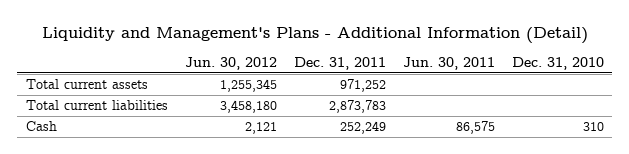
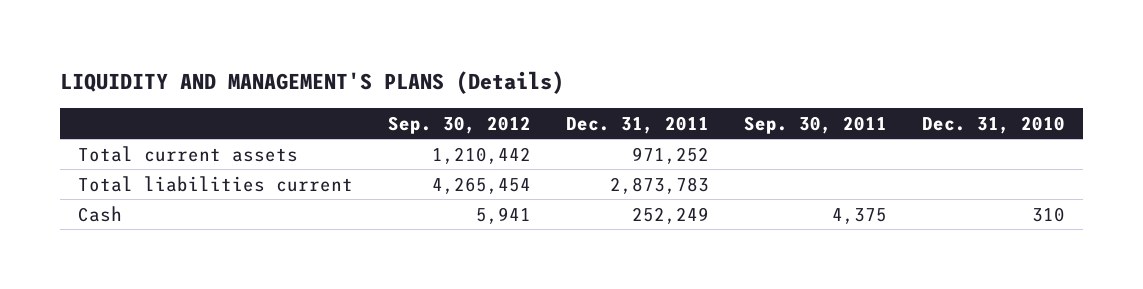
- Liquidity and Management's Plans - Additional Information (Detail)
+ LIQUIDITY AND MANAGEMENT'S PLANS (Details)
- | Jun. 30, 2012 | Dec. 31, 2011 | Jun. 30, 2011 | Dec. 31, 2010
+ | Sep. 30, 2012 | Dec. 31, 2011 | Sep. 30, 2011 | Dec. 31, 2010
- Total current liabilities | 3,458,180 | 2,873,783 | |
+ Total liabilities current | 4,265,454 | 2,873,783 | |

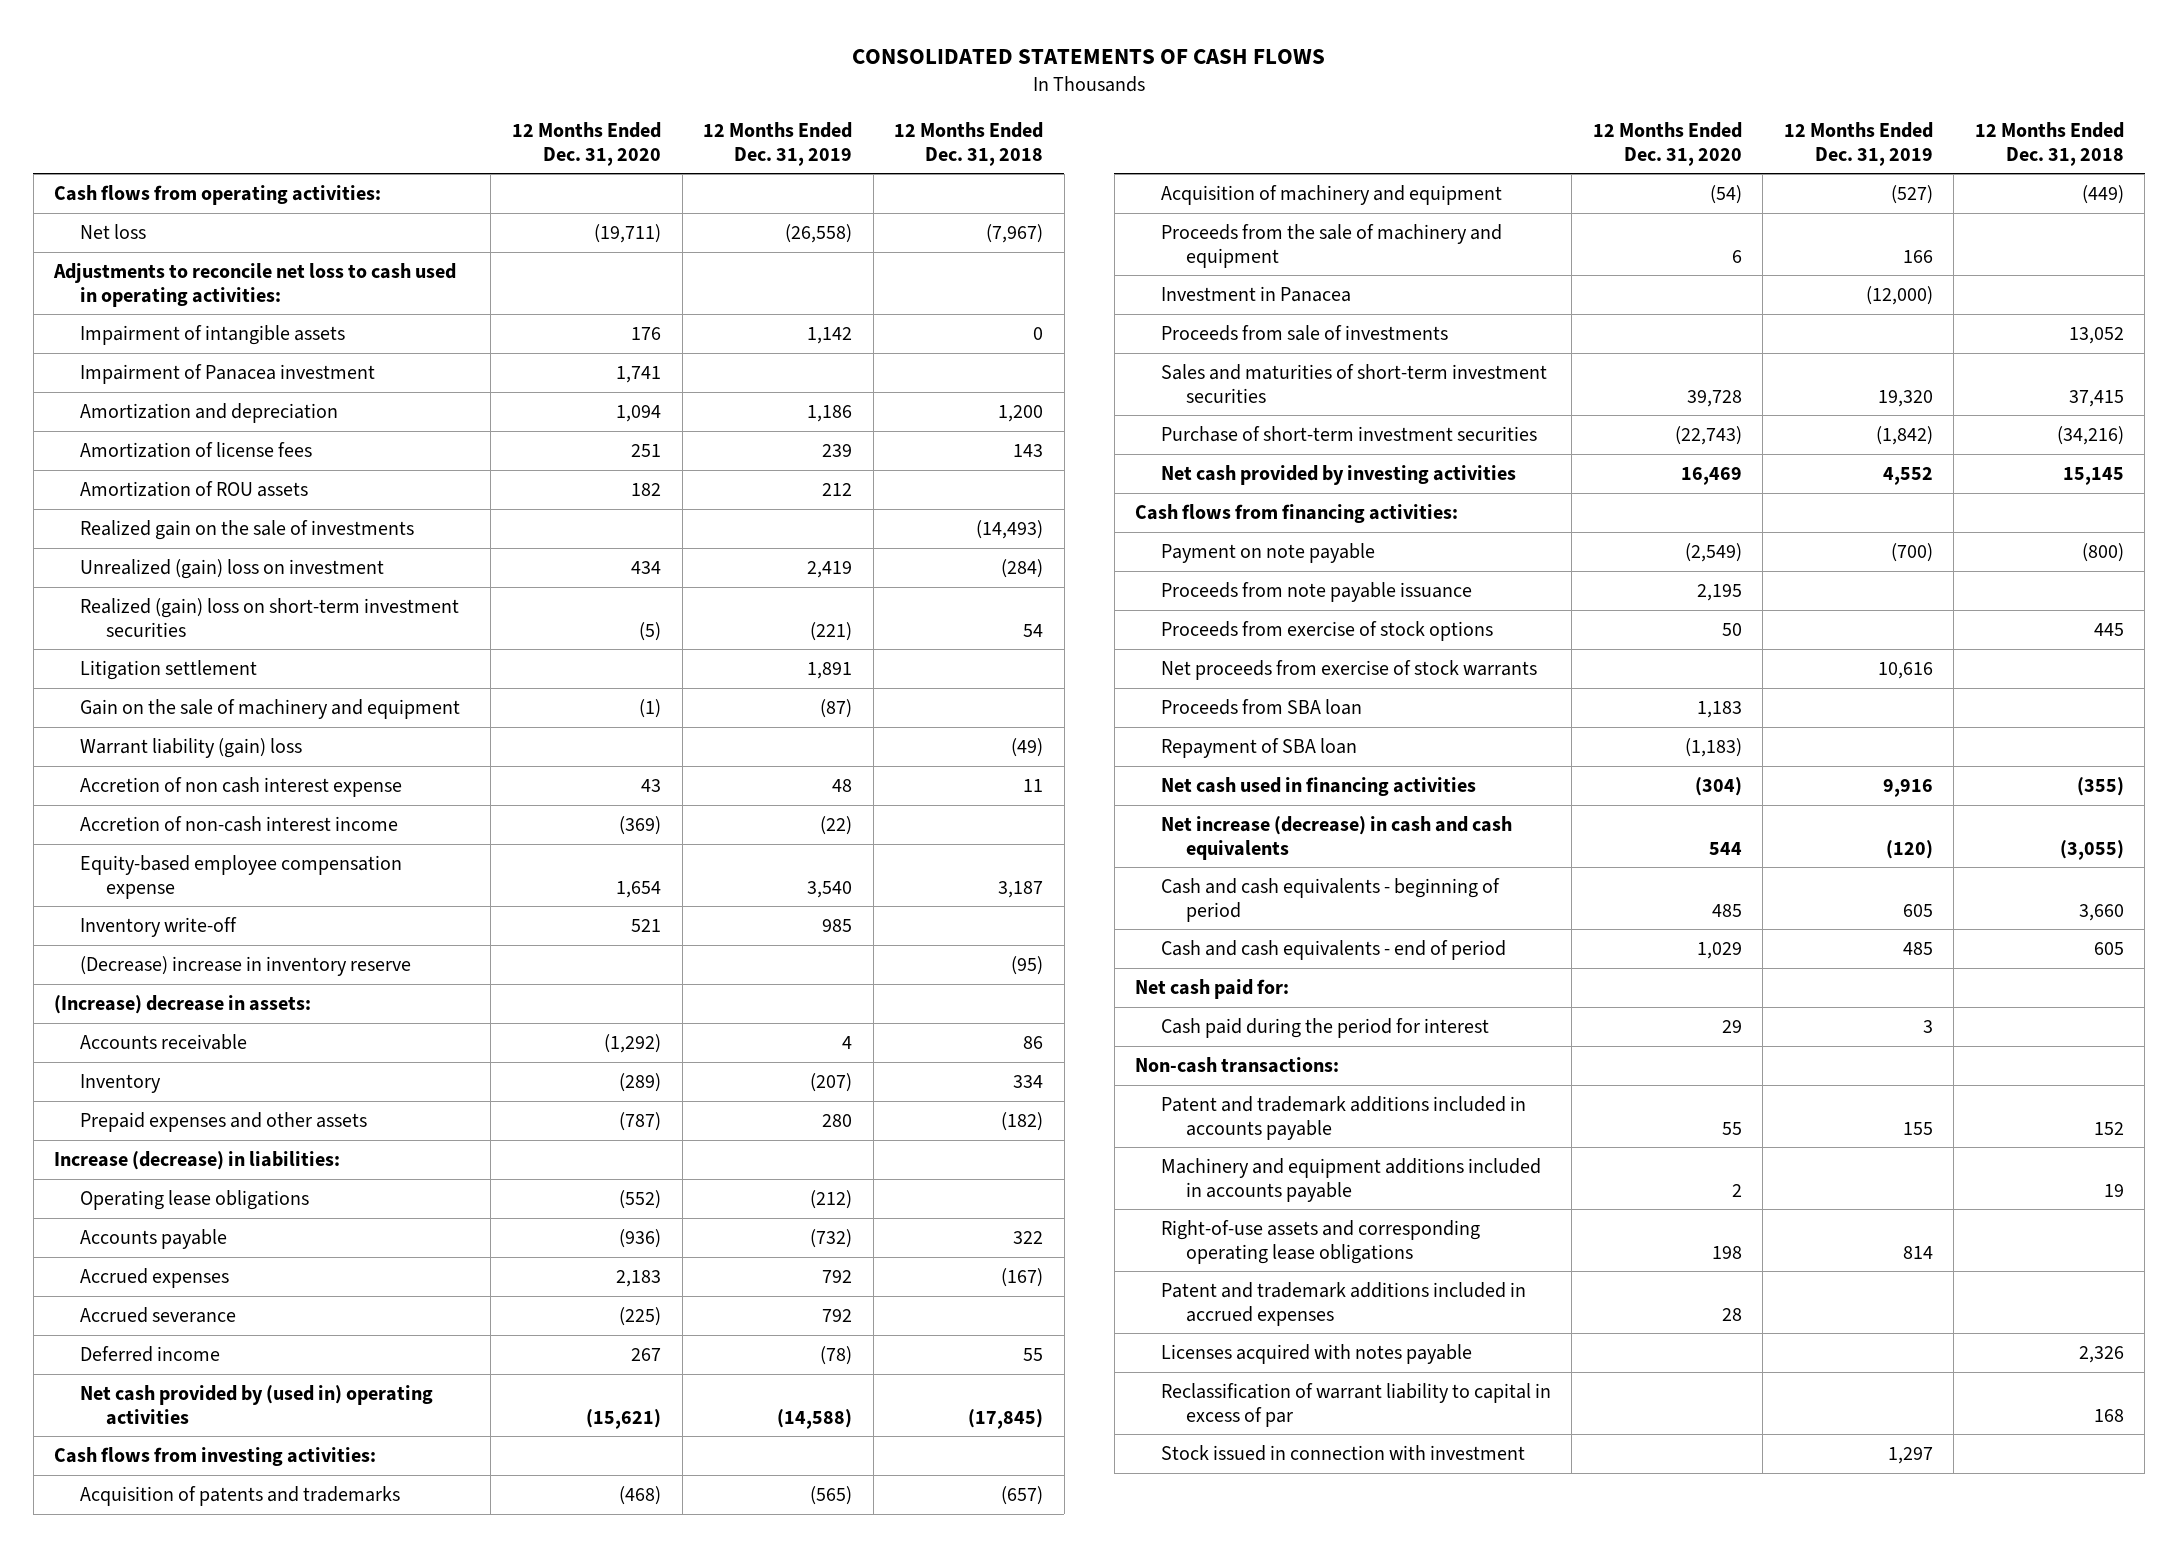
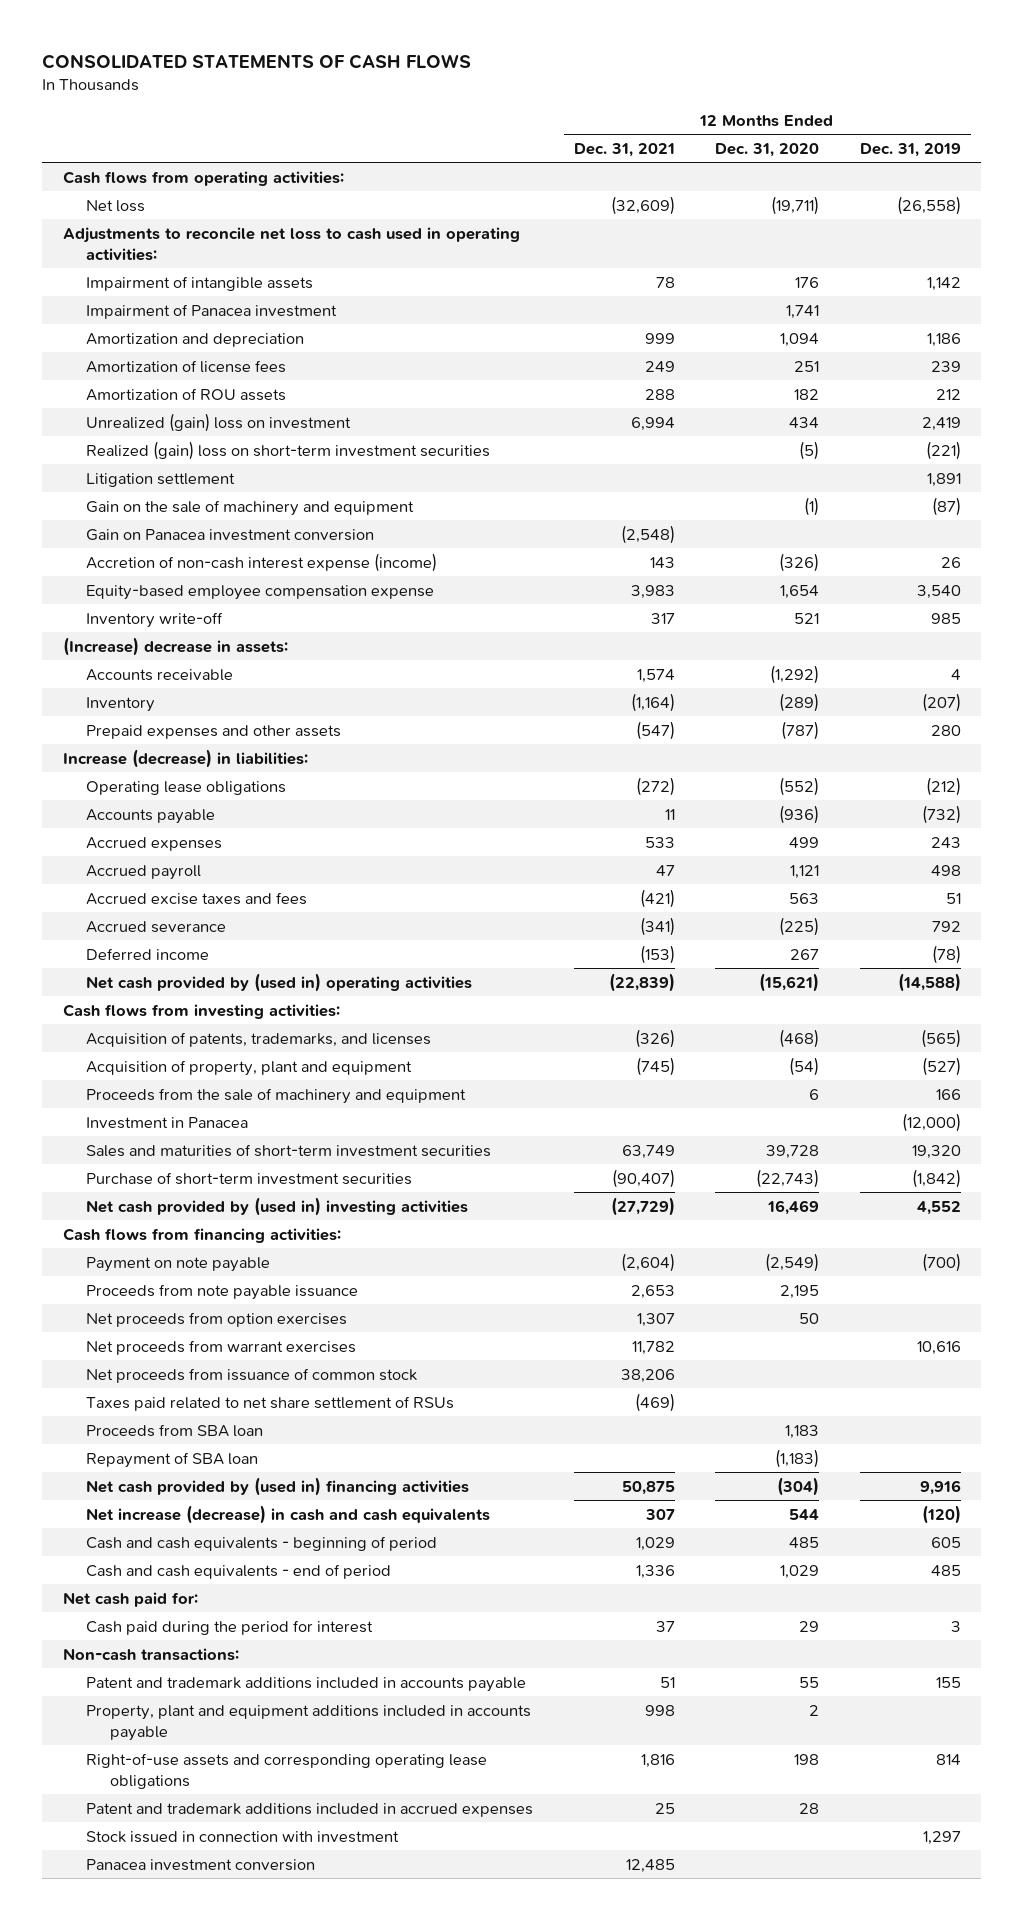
- | 12 Months Ended Dec. 31, 2020 | 12 Months Ended Dec. 31, 2019 | 12 Months Ended Dec. 31, 2018
+ | 12 Months Ended Dec. 31, 2021 | 12 Months Ended Dec. 31, 2020 | 12 Months Ended Dec. 31, 2019
- Realized gain on the sale of investments | | | (14,493)
- Warrant liability (gain) loss | | | (49)
- Accretion of non cash interest expense | 43 | 48 | 11
- Accretion of non-cash interest income | (369) | (22) |
+ Gain on Panacea investment conversion | (2,548) | |
+ Accretion of non-cash interest expense (income) | 143 | (326) | 26
- (Decrease) increase in inventory reserve | | | (95)
- Accrued expenses | 2,183 | 792 | (167)
+ Accrued expenses | 533 | 499 | 243
+ Accrued payroll | 47 | 1,121 | 498
+ Accrued excise taxes and fees | (421) | 563 | 51
- Acquisition of patents and trademarks | (468) | (565) | (657)
- Acquisition of machinery and equipment | (54) | (527) | (449)
+ Acquisition of patents, trademarks, and licenses | (326) | (468) | (565)
+ Acquisition of property, plant and equipment | (745) | (54) | (527)
- Proceeds from sale of investments | | | 13,052
- Net cash provided by investing activities | 16,469 | 4,552 | 15,145
+ Net cash provided by (used in) investing activities | (27,729) | 16,469 | 4,552
- Proceeds from exercise of stock options | 50 | | 445
- Net proceeds from exercise of stock warrants | | 10,616 |
+ Net proceeds from option exercises | 1,307 | 50 |
+ Net proceeds from warrant exercises | 11,782 | | 10,616
+ Net proceeds from issuance of common stock | 38,206 | |
+ Taxes paid related to net share settlement of RSUs | (469) | |
- Net cash used in financing activities | (304) | 9,916 | (355)
+ Net cash provided by (used in) financing activities | 50,875 | (304) | 9,916
- Machinery and equipment additions included in accounts payable | 2 | | 19
+ Property, plant and equipment additions included in accounts payable | 998 | 2 |
- Licenses acquired with notes payable | | | 2,326
- Reclassification of warrant liability to capital in excess of par | | | 168
+ Panacea investment conversion | 12,485 | |

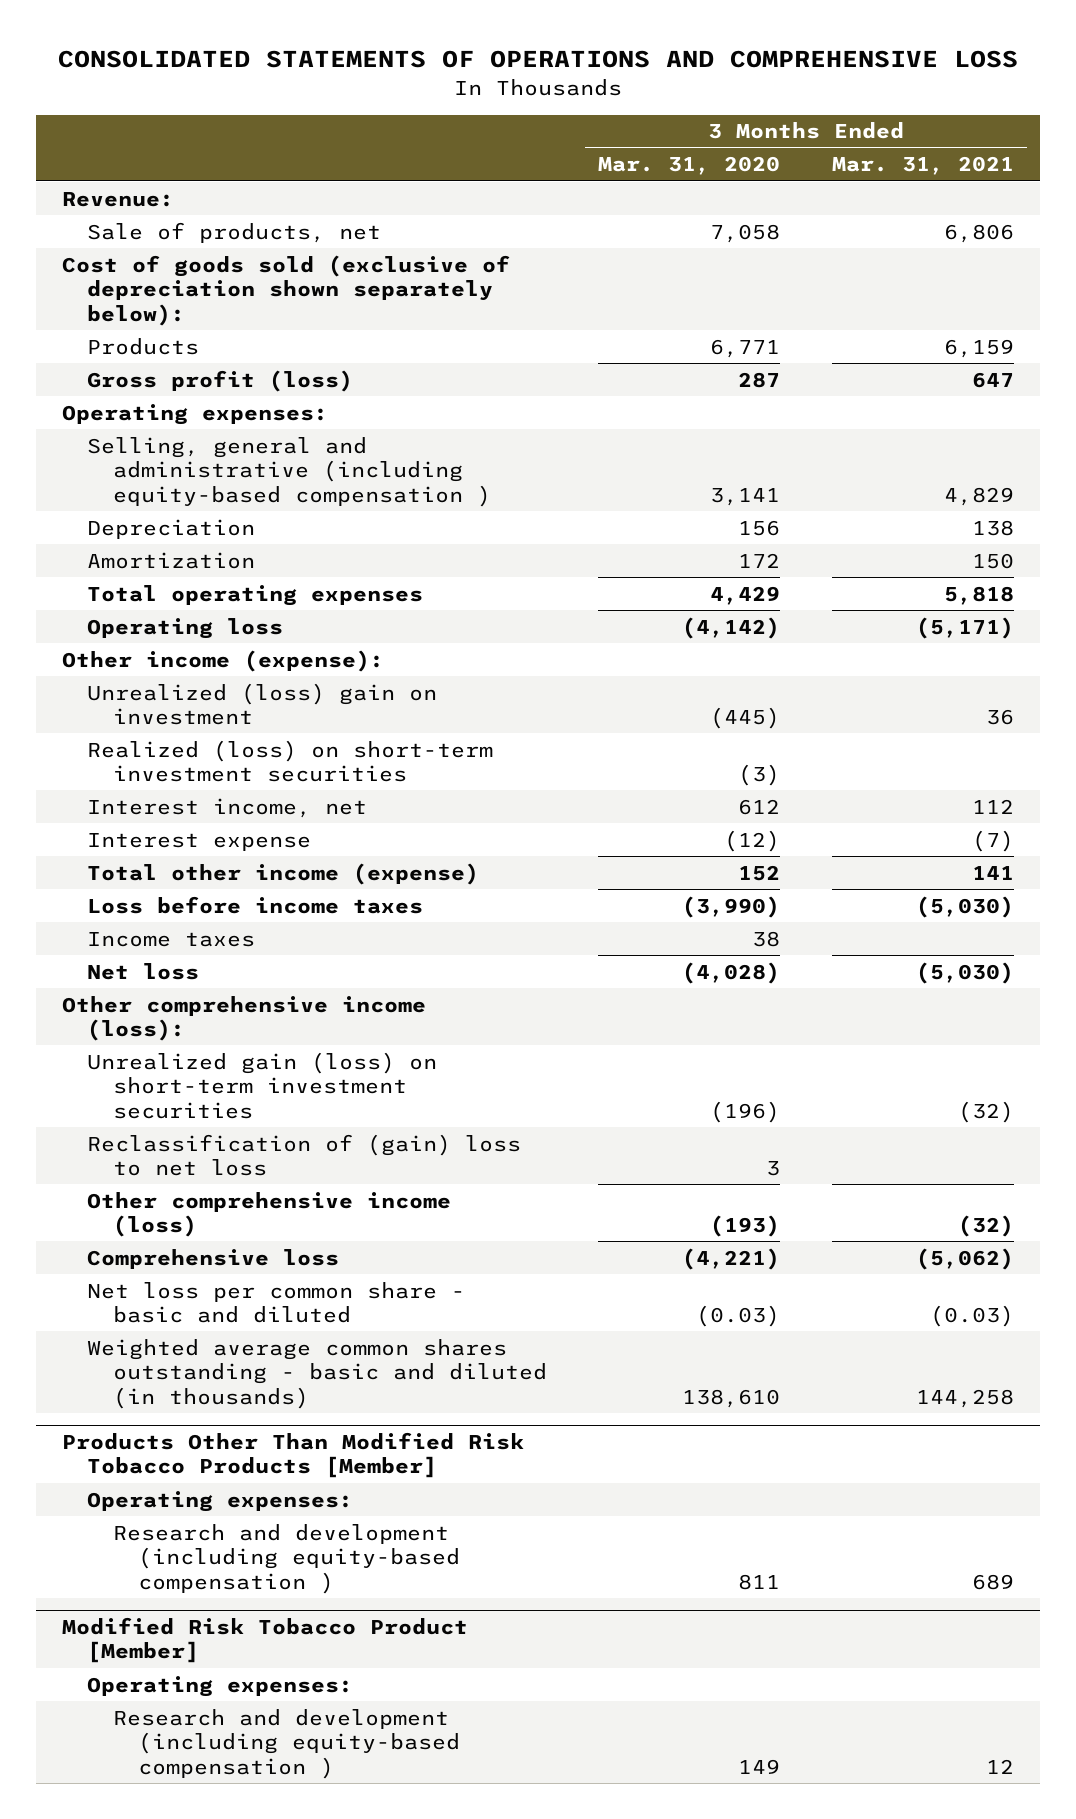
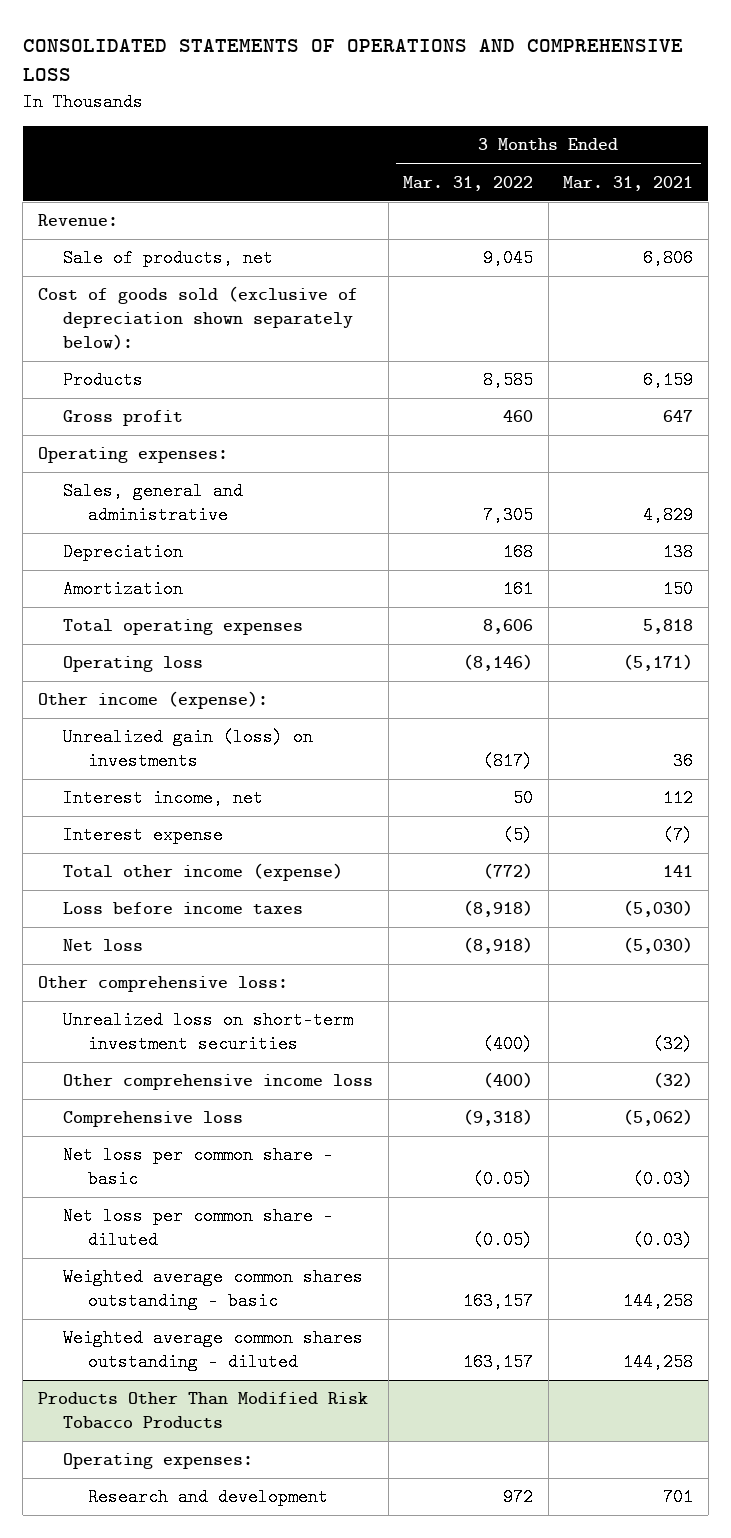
- | 3 Months Ended Mar. 31, 2020 | 3 Months Ended Mar. 31, 2021
+ | 3 Months Ended Mar. 31, 2022 | 3 Months Ended Mar. 31, 2021
- Gross profit (loss) | 287 | 647
+ Gross profit | 460 | 647
- Selling, general and administrative (including equity-based compensation ) | 3,141 | 4,829
+ Sales, general and administrative | 7,305 | 4,829
- Unrealized (loss) gain on investment | (445) | 36
- Realized (loss) on short-term investment securities | (3) |
+ Unrealized gain (loss) on investments | (817) | 36
- Income taxes | 38 |
- Other comprehensive income (loss):
- Unrealized gain (loss) on short-term investment securities | (196) | (32)
- Reclassification of (gain) loss to net loss | 3 |
- Other comprehensive income (loss) | (193) | (32)
+ Other comprehensive loss:
+ Unrealized loss on short-term investment securities | (400) | (32)
+ Other comprehensive income loss | (400) | (32)
- Net loss per common share - basic and diluted | (0.03) | (0.03)
- Weighted average common shares outstanding - basic and diluted (in thousands) | 138,610 | 144,258
- Products Other Than Modified Risk Tobacco Products [Member]
- Operating expenses:
- Research and development (including equity-based compensation ) | 811 | 689
- Modified Risk Tobacco Product [Member]
+ Net loss per common share - basic | (0.05) | (0.03)
+ Net loss per common share - diluted | (0.05) | (0.03)
+ Weighted average common shares outstanding - basic | 163,157 | 144,258
+ Weighted average common shares outstanding - diluted | 163,157 | 144,258
+ Products Other Than Modified Risk Tobacco Products
- Research and development (including equity-based compensation ) | 149 | 12
+ Research and development | 972 | 701

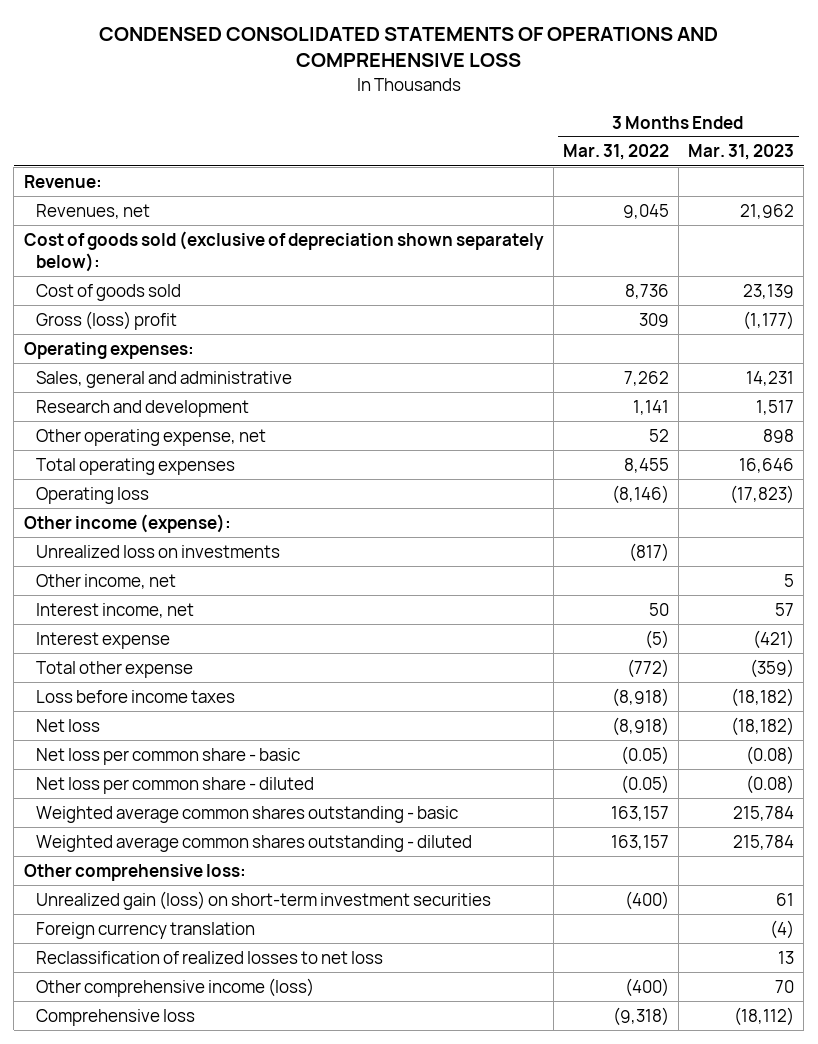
- CONSOLIDATED STATEMENTS OF OPERATIONS AND COMPREHENSIVE LOSS
+ CONDENSED CONSOLIDATED STATEMENTS OF OPERATIONS AND COMPREHENSIVE LOSS
- | 3 Months Ended Mar. 31, 2022 | 3 Months Ended Mar. 31, 2021
+ | 3 Months Ended Mar. 31, 2022 | 3 Months Ended Mar. 31, 2023
- Sale of products, net | 9,045 | 6,806
+ Revenues, net | 9,045 | 21,962
- Products | 8,585 | 6,159
- Gross profit | 460 | 647
+ Cost of goods sold | 8,736 | 23,139
+ Gross (loss) profit | 309 | (1,177)
- Sales, general and administrative | 7,305 | 4,829
- Depreciation | 168 | 138
- Amortization | 161 | 150
- Total operating expenses | 8,606 | 5,818
+ Sales, general and administrative | 7,262 | 14,231
+ Research and development | 1,141 | 1,517
+ Other operating expense, net | 52 | 898
+ Total operating expenses | 8,455 | 16,646
- Unrealized gain (loss) on investments | (817) | 36
+ Unrealized loss on investments | (817) |
+ Other income, net | | 5
- Total other income (expense) | (772) | 141
+ Total other expense | (772) | (359)
- Unrealized loss on short-term investment securities | (400) | (32)
- Other comprehensive income loss | (400) | (32)
- Products Other Than Modified Risk Tobacco Products
- Operating expenses:
- Research and development | 972 | 701
moved down: Other comprehensive loss:
+ Unrealized gain (loss) on short-term investment securities | (400) | 61
+ Foreign currency translation | | (4)
+ Reclassification of realized losses to net loss | | 13
+ Other comprehensive income (loss) | (400) | 70
moved down: Comprehensive loss | (9,318) | (18,112)

